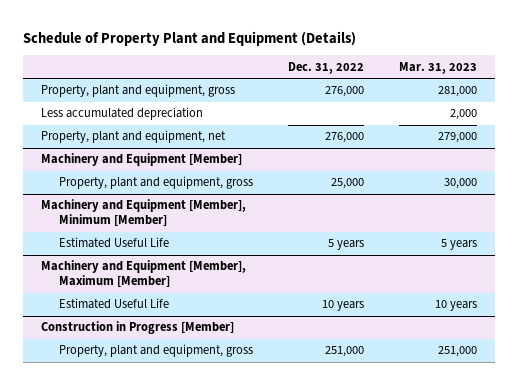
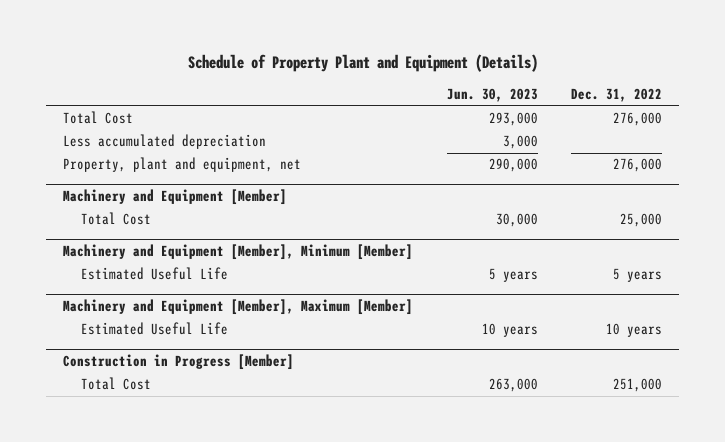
- | Dec. 31, 2022 | Mar. 31, 2023
+ | Jun. 30, 2023 | Dec. 31, 2022
- Property, plant and equipment, gross | 276,000 | 281,000
+ Total Cost | 293,000 | 276,000
@ Machinery and Equipment [Member]
- Property, plant and equipment, gross | 25,000 | 30,000
+ Total Cost | 30,000 | 25,000
@ Construction in Progress [Member]
- Property, plant and equipment, gross | 251,000 | 251,000
+ Total Cost | 263,000 | 251,000

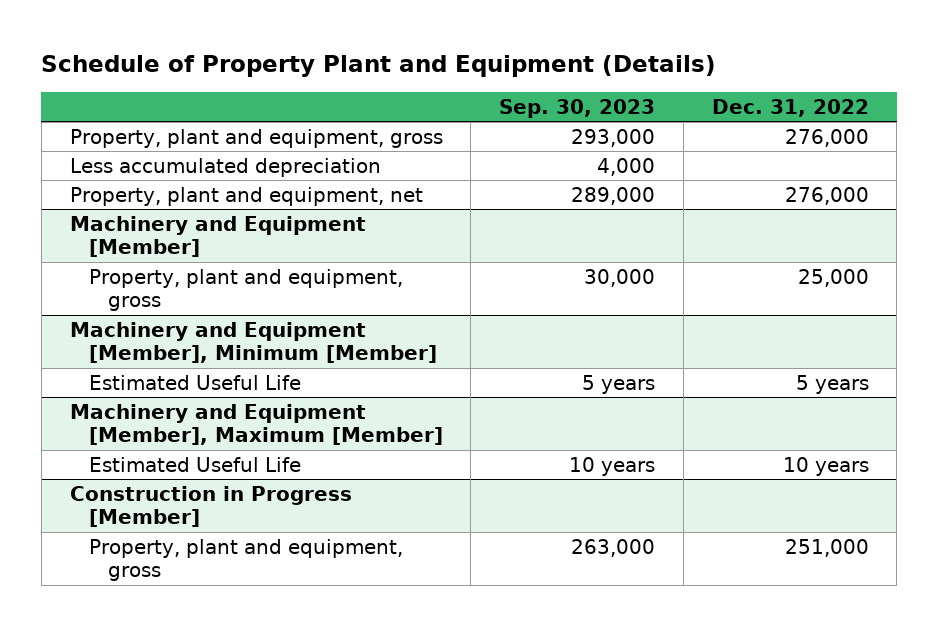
- | Jun. 30, 2023 | Dec. 31, 2022
+ | Sep. 30, 2023 | Dec. 31, 2022
- Total Cost | 293,000 | 276,000
+ Property, plant and equipment, gross | 293,000 | 276,000
@ Machinery and Equipment [Member]
- Total Cost | 30,000 | 25,000
+ Property, plant and equipment, gross | 30,000 | 25,000
@ Construction in Progress [Member]
- Total Cost | 263,000 | 251,000
+ Property, plant and equipment, gross | 263,000 | 251,000

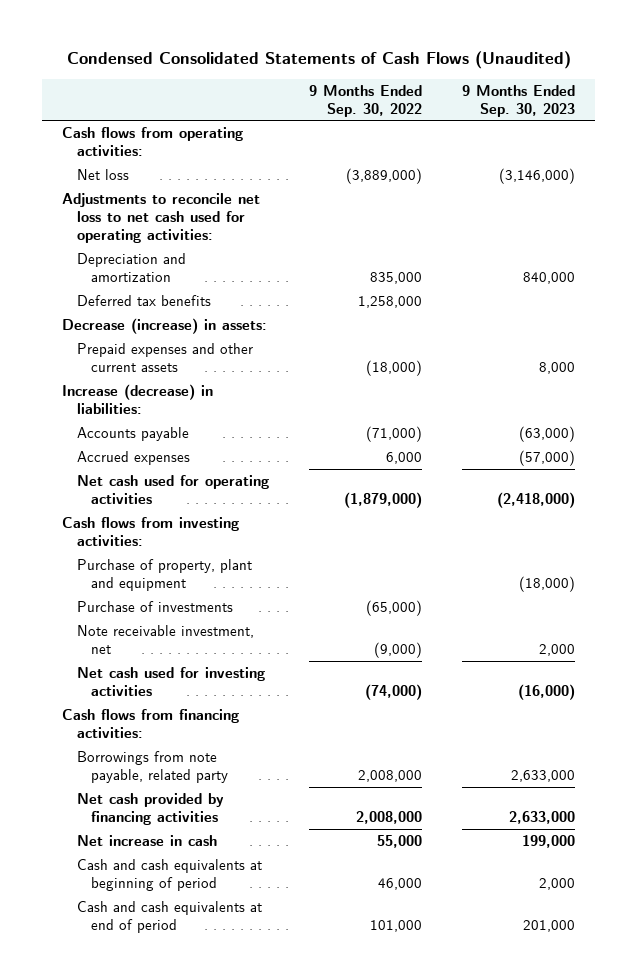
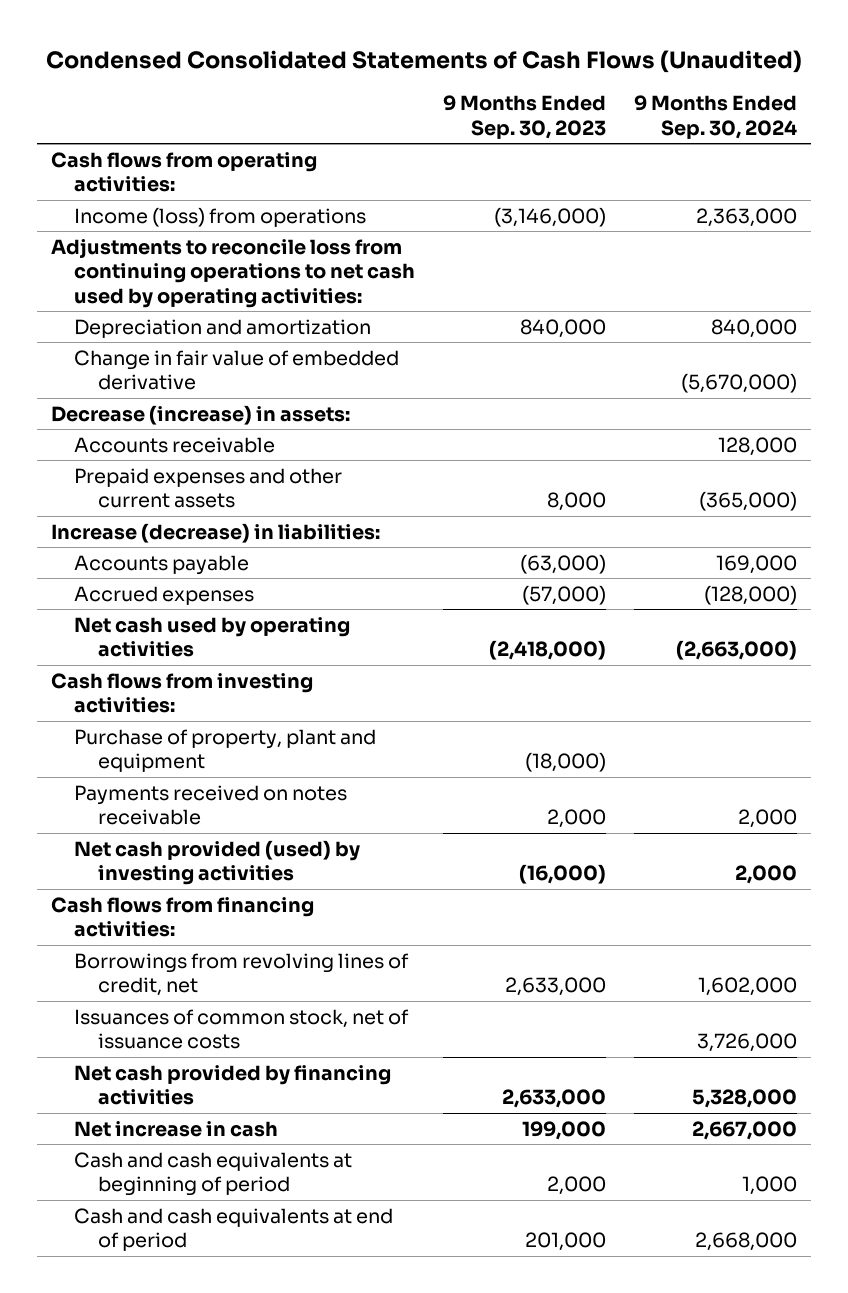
- | 9 Months Ended Sep. 30, 2022 | 9 Months Ended Sep. 30, 2023
+ | 9 Months Ended Sep. 30, 2023 | 9 Months Ended Sep. 30, 2024
- Net loss | (3,889,000) | (3,146,000)
- Adjustments to reconcile net loss to net cash used for operating activities:
+ Income (loss) from operations | (3,146,000) | 2,363,000
+ Adjustments to reconcile loss from continuing operations to net cash used by operating activities:
- Deferred tax benefits | 1,258,000 |
+ Change in fair value of embedded derivative | | (5,670,000)
+ Accounts receivable | | 128,000
- Net cash used for operating activities | (1,879,000) | (2,418,000)
+ Net cash used by operating activities | (2,418,000) | (2,663,000)
- Purchase of investments | (65,000) |
- Note receivable investment, net | (9,000) | 2,000
- Net cash used for investing activities | (74,000) | (16,000)
+ Payments received on notes receivable | 2,000 | 2,000
+ Net cash provided (used) by investing activities | (16,000) | 2,000
- Borrowings from note payable, related party | 2,008,000 | 2,633,000
+ Borrowings from revolving lines of credit, net | 2,633,000 | 1,602,000
+ Issuances of common stock, net of issuance costs | | 3,726,000

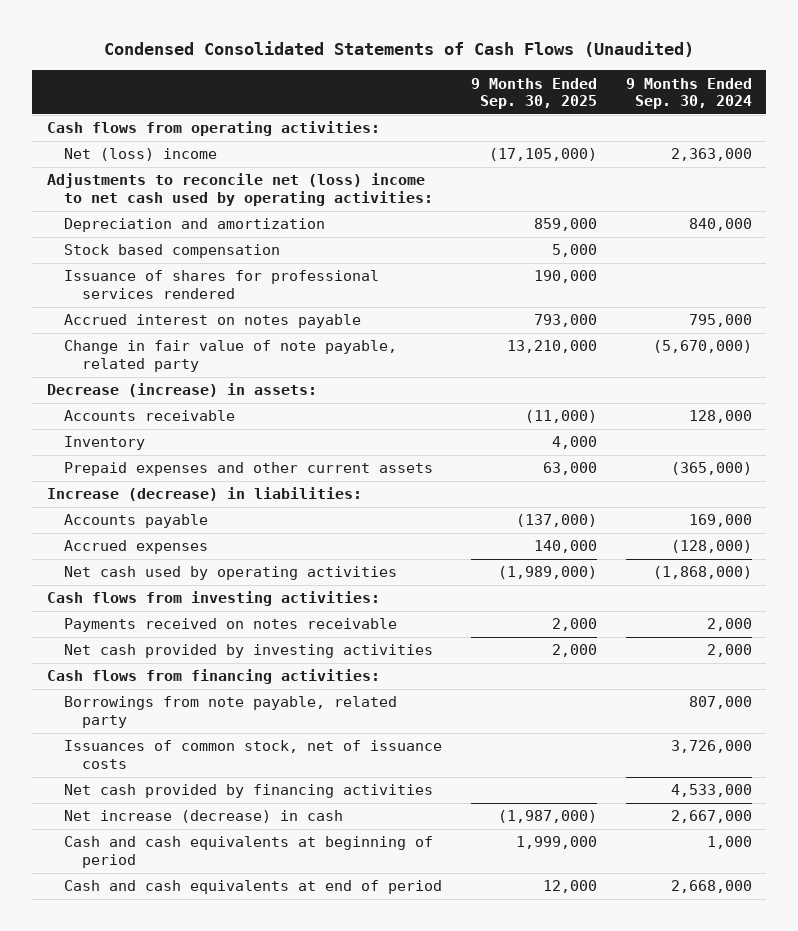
- | 9 Months Ended Sep. 30, 2023 | 9 Months Ended Sep. 30, 2024
+ | 9 Months Ended Sep. 30, 2025 | 9 Months Ended Sep. 30, 2024
- Income (loss) from operations | (3,146,000) | 2,363,000
- Adjustments to reconcile loss from continuing operations to net cash used by operating activities:
+ Net (loss) income | (17,105,000) | 2,363,000
+ Adjustments to reconcile net (loss) income to net cash used by operating activities:
- Change in fair value of embedded derivative | | (5,670,000)
+ Stock based compensation | 5,000 |
+ Issuance of shares for professional services rendered | 190,000 |
+ Accrued interest on notes payable | 793,000 | 795,000
+ Change in fair value of note payable, related party | 13,210,000 | (5,670,000)
+ Inventory | 4,000 |
- Net cash used by operating activities | (2,418,000) | (2,663,000)
+ Net cash used by operating activities | (1,989,000) | (1,868,000)
- Purchase of property, plant and equipment | (18,000) |
- Net cash provided (used) by investing activities | (16,000) | 2,000
+ Net cash provided by investing activities | 2,000 | 2,000
- Borrowings from revolving lines of credit, net | 2,633,000 | 1,602,000
+ Borrowings from note payable, related party | | 807,000
- Net cash provided by financing activities | 2,633,000 | 5,328,000
- Net increase in cash | 199,000 | 2,667,000
+ Net cash provided by financing activities | | 4,533,000
+ Net increase (decrease) in cash | (1,987,000) | 2,667,000

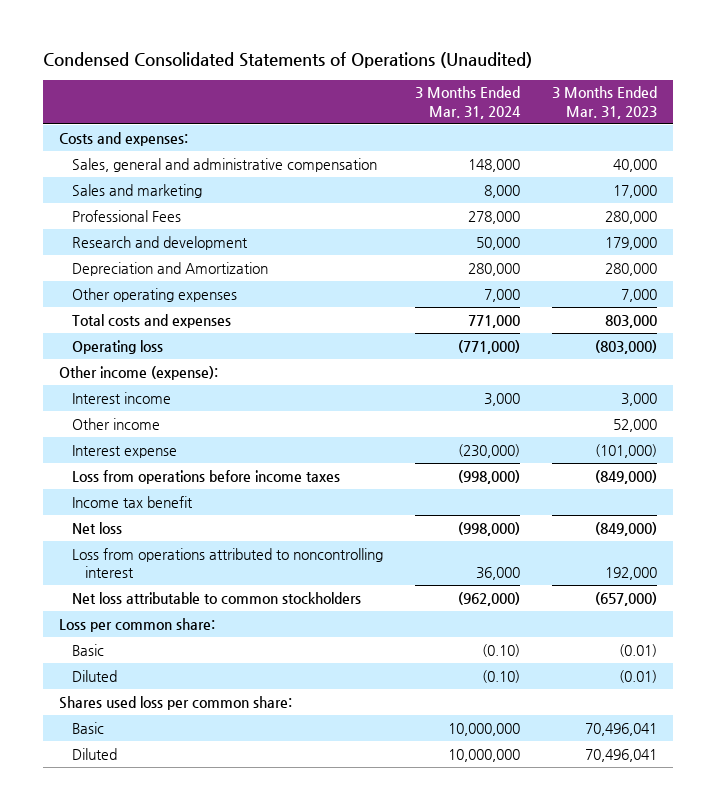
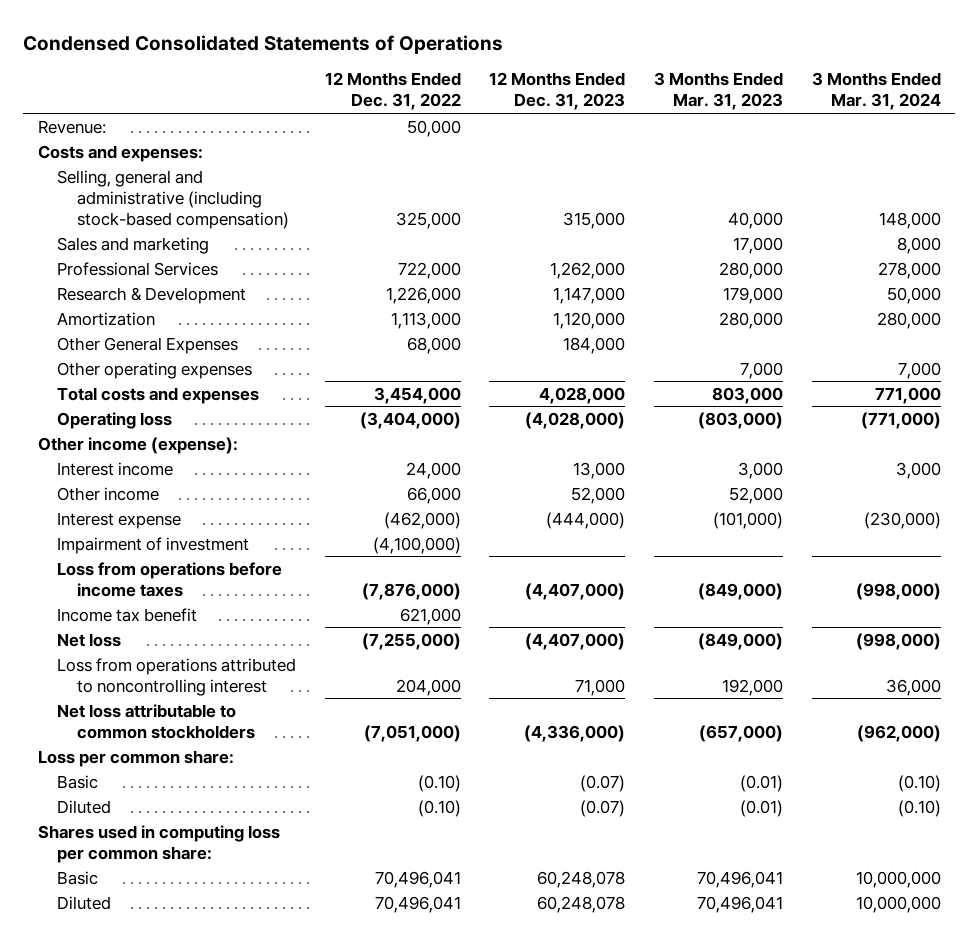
- Condensed Consolidated Statements of Operations (Unaudited)
+ Condensed Consolidated Statements of Operations
- | 3 Months Ended Mar. 31, 2024 | 3 Months Ended Mar. 31, 2023
+ | 12 Months Ended Dec. 31, 2022 | 12 Months Ended Dec. 31, 2023 | 3 Months Ended Mar. 31, 2023 | 3 Months Ended Mar. 31, 2024
+ Revenue: | 50,000 | | |
- Sales, general and administrative compensation | 148,000 | 40,000
+ Selling, general and administrative (including stock-based compensation) | 325,000 | 315,000 | 40,000 | 148,000
- Professional Fees | 278,000 | 280,000
- Research and development | 50,000 | 179,000
- Depreciation and Amortization | 280,000 | 280,000
+ Professional Services | 722,000 | 1,262,000 | 280,000 | 278,000
+ Research & Development | 1,226,000 | 1,147,000 | 179,000 | 50,000
+ Amortization | 1,113,000 | 1,120,000 | 280,000 | 280,000
+ Other General Expenses | 68,000 | 184,000 | |
+ Impairment of investment | (4,100,000) | | |
- Shares used loss per common share:
+ Shares used in computing loss per common share:

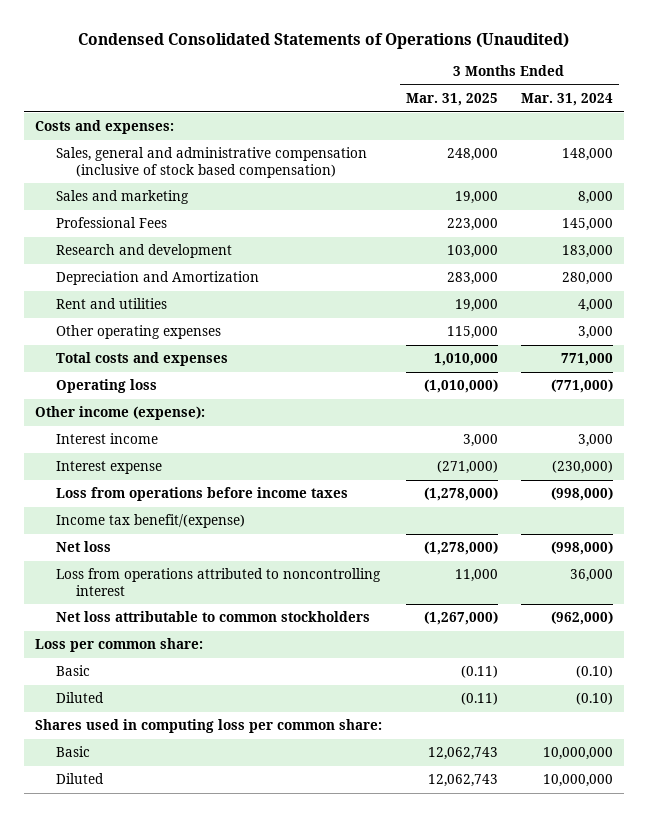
- Condensed Consolidated Statements of Operations
+ Condensed Consolidated Statements of Operations (Unaudited)
- | 12 Months Ended Dec. 31, 2022 | 12 Months Ended Dec. 31, 2023 | 3 Months Ended Mar. 31, 2023 | 3 Months Ended Mar. 31, 2024
+ | 3 Months Ended Mar. 31, 2025 | 3 Months Ended Mar. 31, 2024
- Revenue: | 50,000 | | |
- Selling, general and administrative (including stock-based compensation) | 325,000 | 315,000 | 40,000 | 148,000
+ Sales, general and administrative compensation (inclusive of stock based compensation) | 248,000 | 148,000
- Professional Services | 722,000 | 1,262,000 | 280,000 | 278,000
- Research & Development | 1,226,000 | 1,147,000 | 179,000 | 50,000
- Amortization | 1,113,000 | 1,120,000 | 280,000 | 280,000
- Other General Expenses | 68,000 | 184,000 | |
- Other operating expenses | | | 7,000 | 7,000
+ Professional Fees | 223,000 | 145,000
+ Research and development | 103,000 | 183,000
+ Depreciation and Amortization | 283,000 | 280,000
+ Rent and utilities | 19,000 | 4,000
+ Other operating expenses | 115,000 | 3,000
- Other income | 66,000 | 52,000 | 52,000 |
- Impairment of investment | (4,100,000) | | |
- Income tax benefit | 621,000 | | |
+ Income tax benefit/(expense)

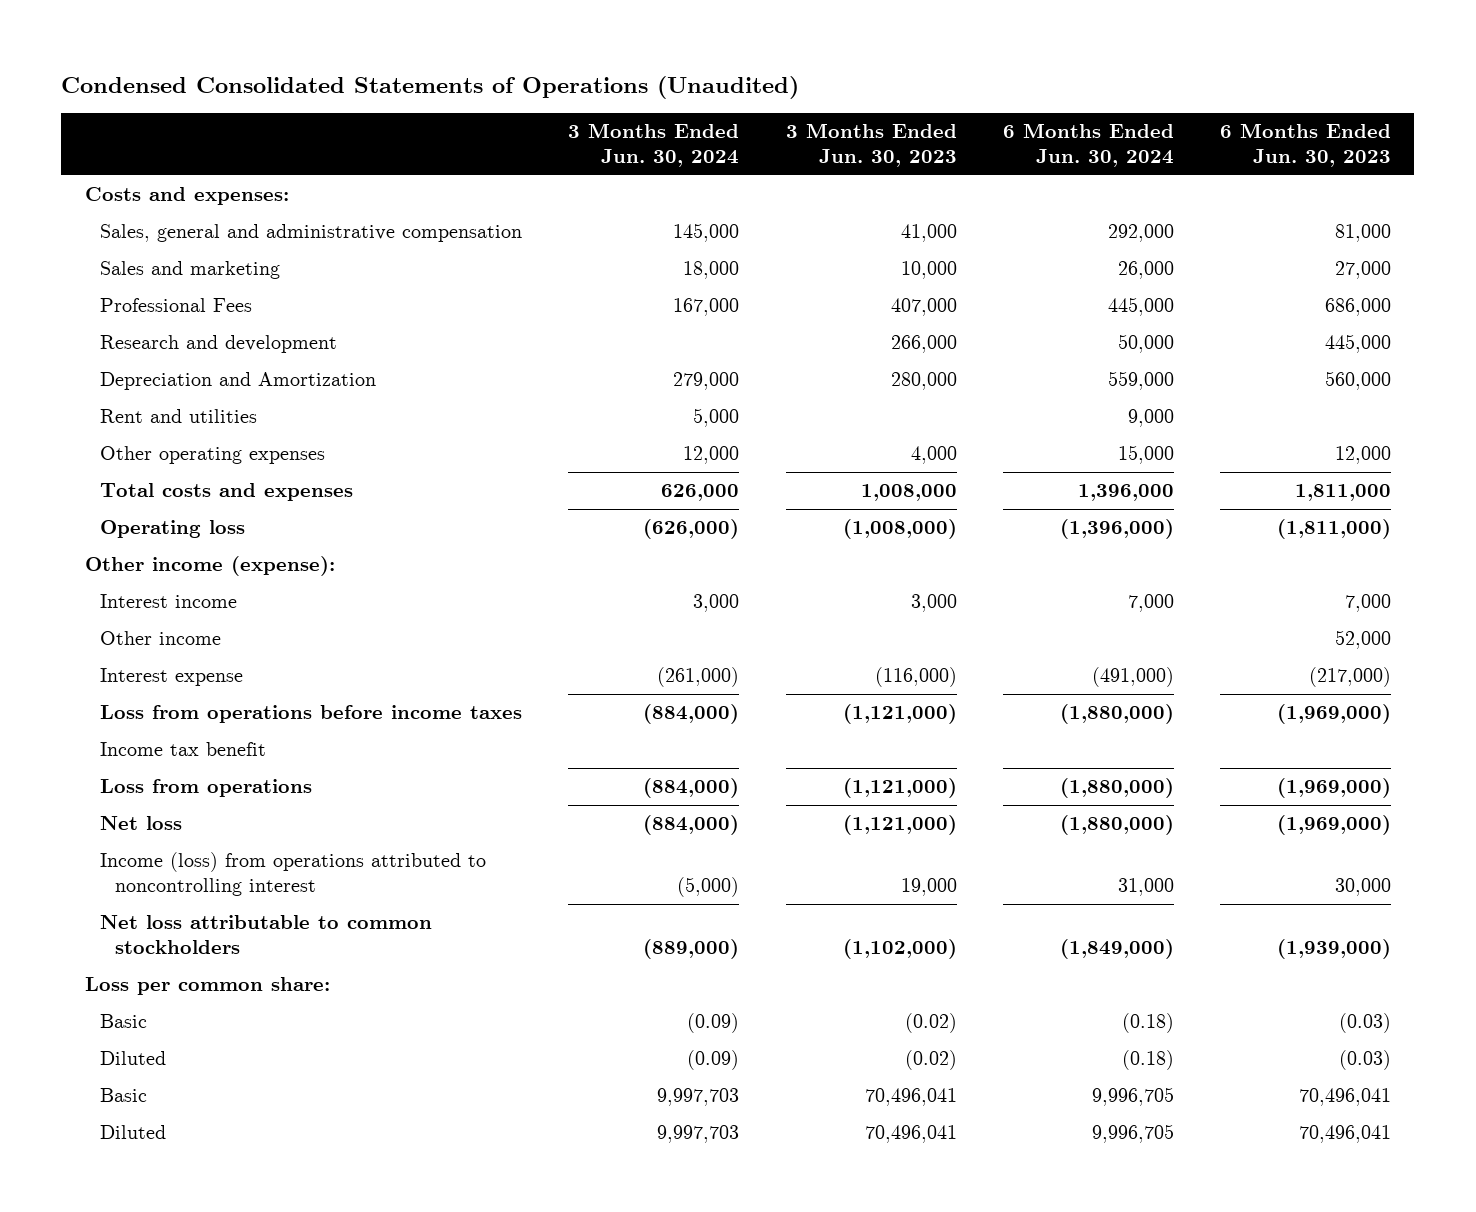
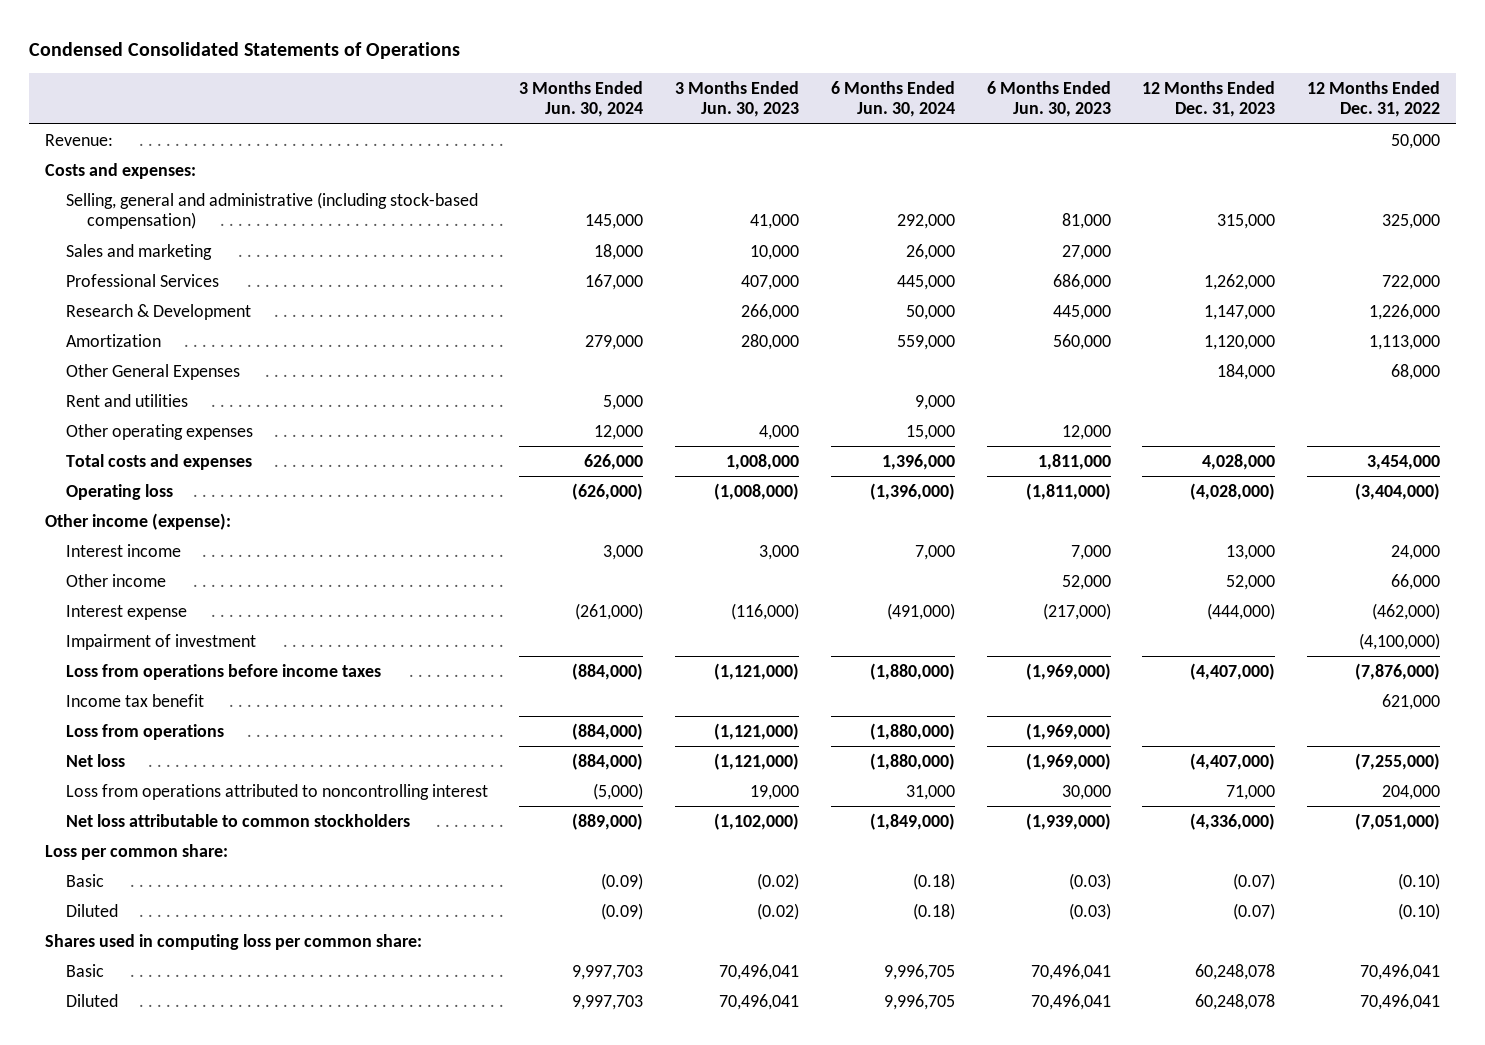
- Condensed Consolidated Statements of Operations (Unaudited)
+ Condensed Consolidated Statements of Operations
- | 3 Months Ended Jun. 30, 2024 | 3 Months Ended Jun. 30, 2023 | 6 Months Ended Jun. 30, 2024 | 6 Months Ended Jun. 30, 2023
+ | 3 Months Ended Jun. 30, 2024 | 3 Months Ended Jun. 30, 2023 | 6 Months Ended Jun. 30, 2024 | 6 Months Ended Jun. 30, 2023 | 12 Months Ended Dec. 31, 2023 | 12 Months Ended Dec. 31, 2022
+ Revenue: | | | | | | 50,000
- Sales, general and administrative compensation | 145,000 | 41,000 | 292,000 | 81,000
+ Selling, general and administrative (including stock-based compensation) | 145,000 | 41,000 | 292,000 | 81,000 | 315,000 | 325,000
- Professional Fees | 167,000 | 407,000 | 445,000 | 686,000
- Research and development | | 266,000 | 50,000 | 445,000
- Depreciation and Amortization | 279,000 | 280,000 | 559,000 | 560,000
+ Professional Services | 167,000 | 407,000 | 445,000 | 686,000 | 1,262,000 | 722,000
+ Research & Development | | 266,000 | 50,000 | 445,000 | 1,147,000 | 1,226,000
+ Amortization | 279,000 | 280,000 | 559,000 | 560,000 | 1,120,000 | 1,113,000
+ Other General Expenses | | | | | 184,000 | 68,000
+ Impairment of investment | | | | | | (4,100,000)
- Income (loss) from operations attributed to noncontrolling interest | (5,000) | 19,000 | 31,000 | 30,000
+ Loss from operations attributed to noncontrolling interest | (5,000) | 19,000 | 31,000 | 30,000 | 71,000 | 204,000
+ Shares used in computing loss per common share:

